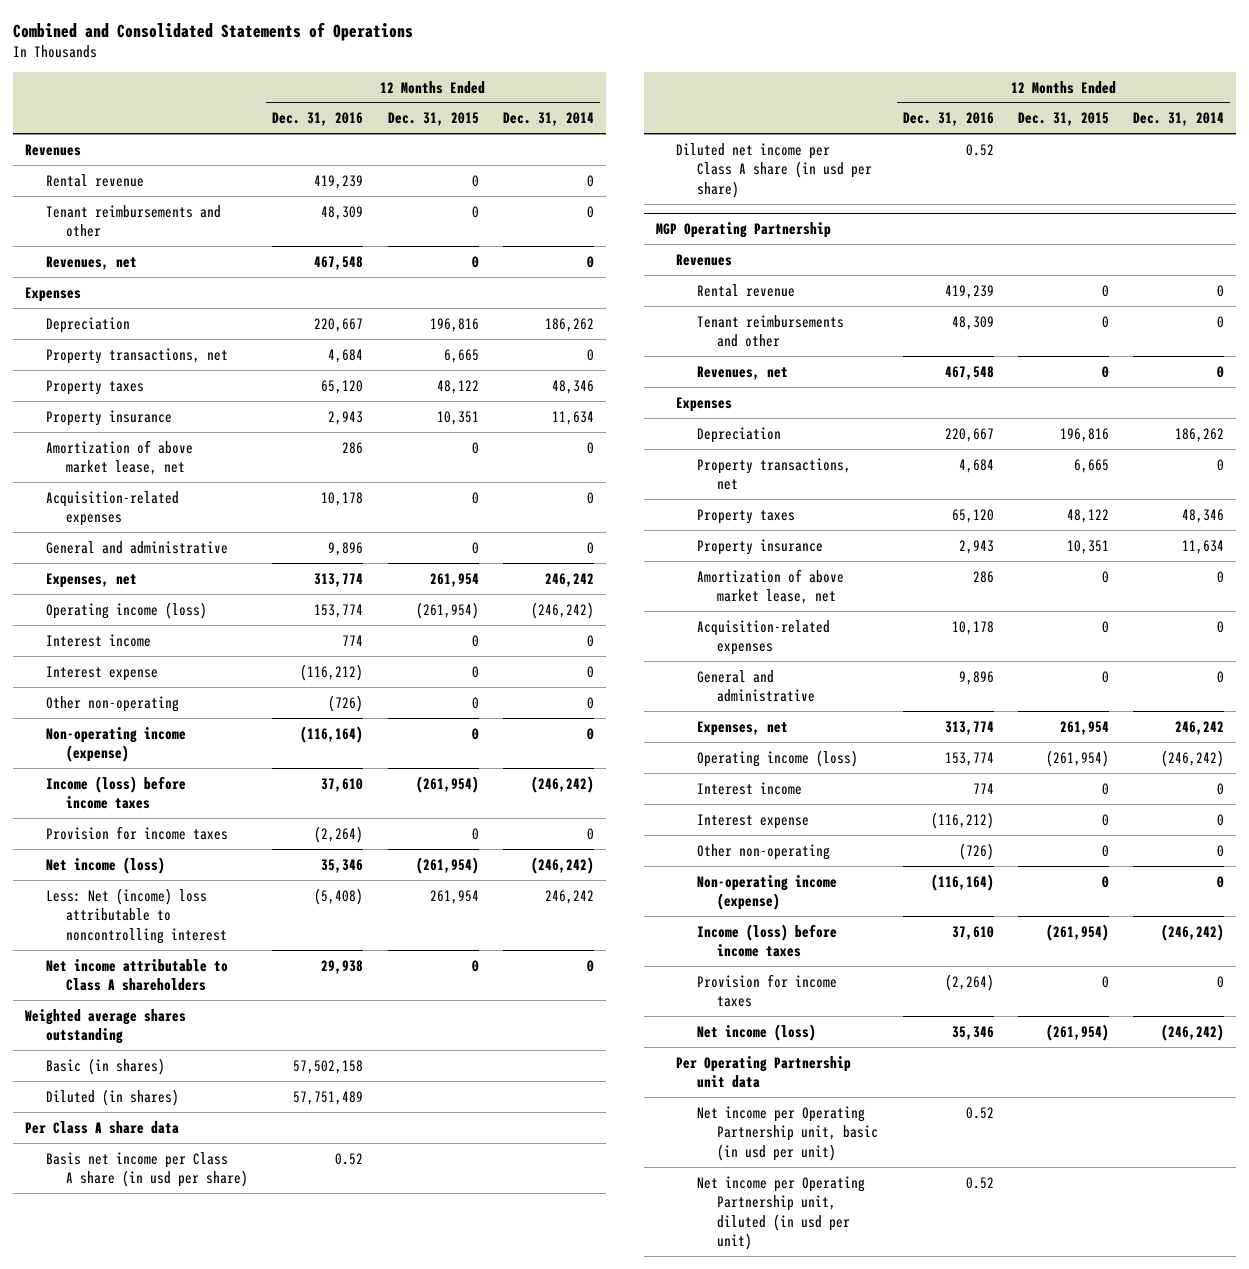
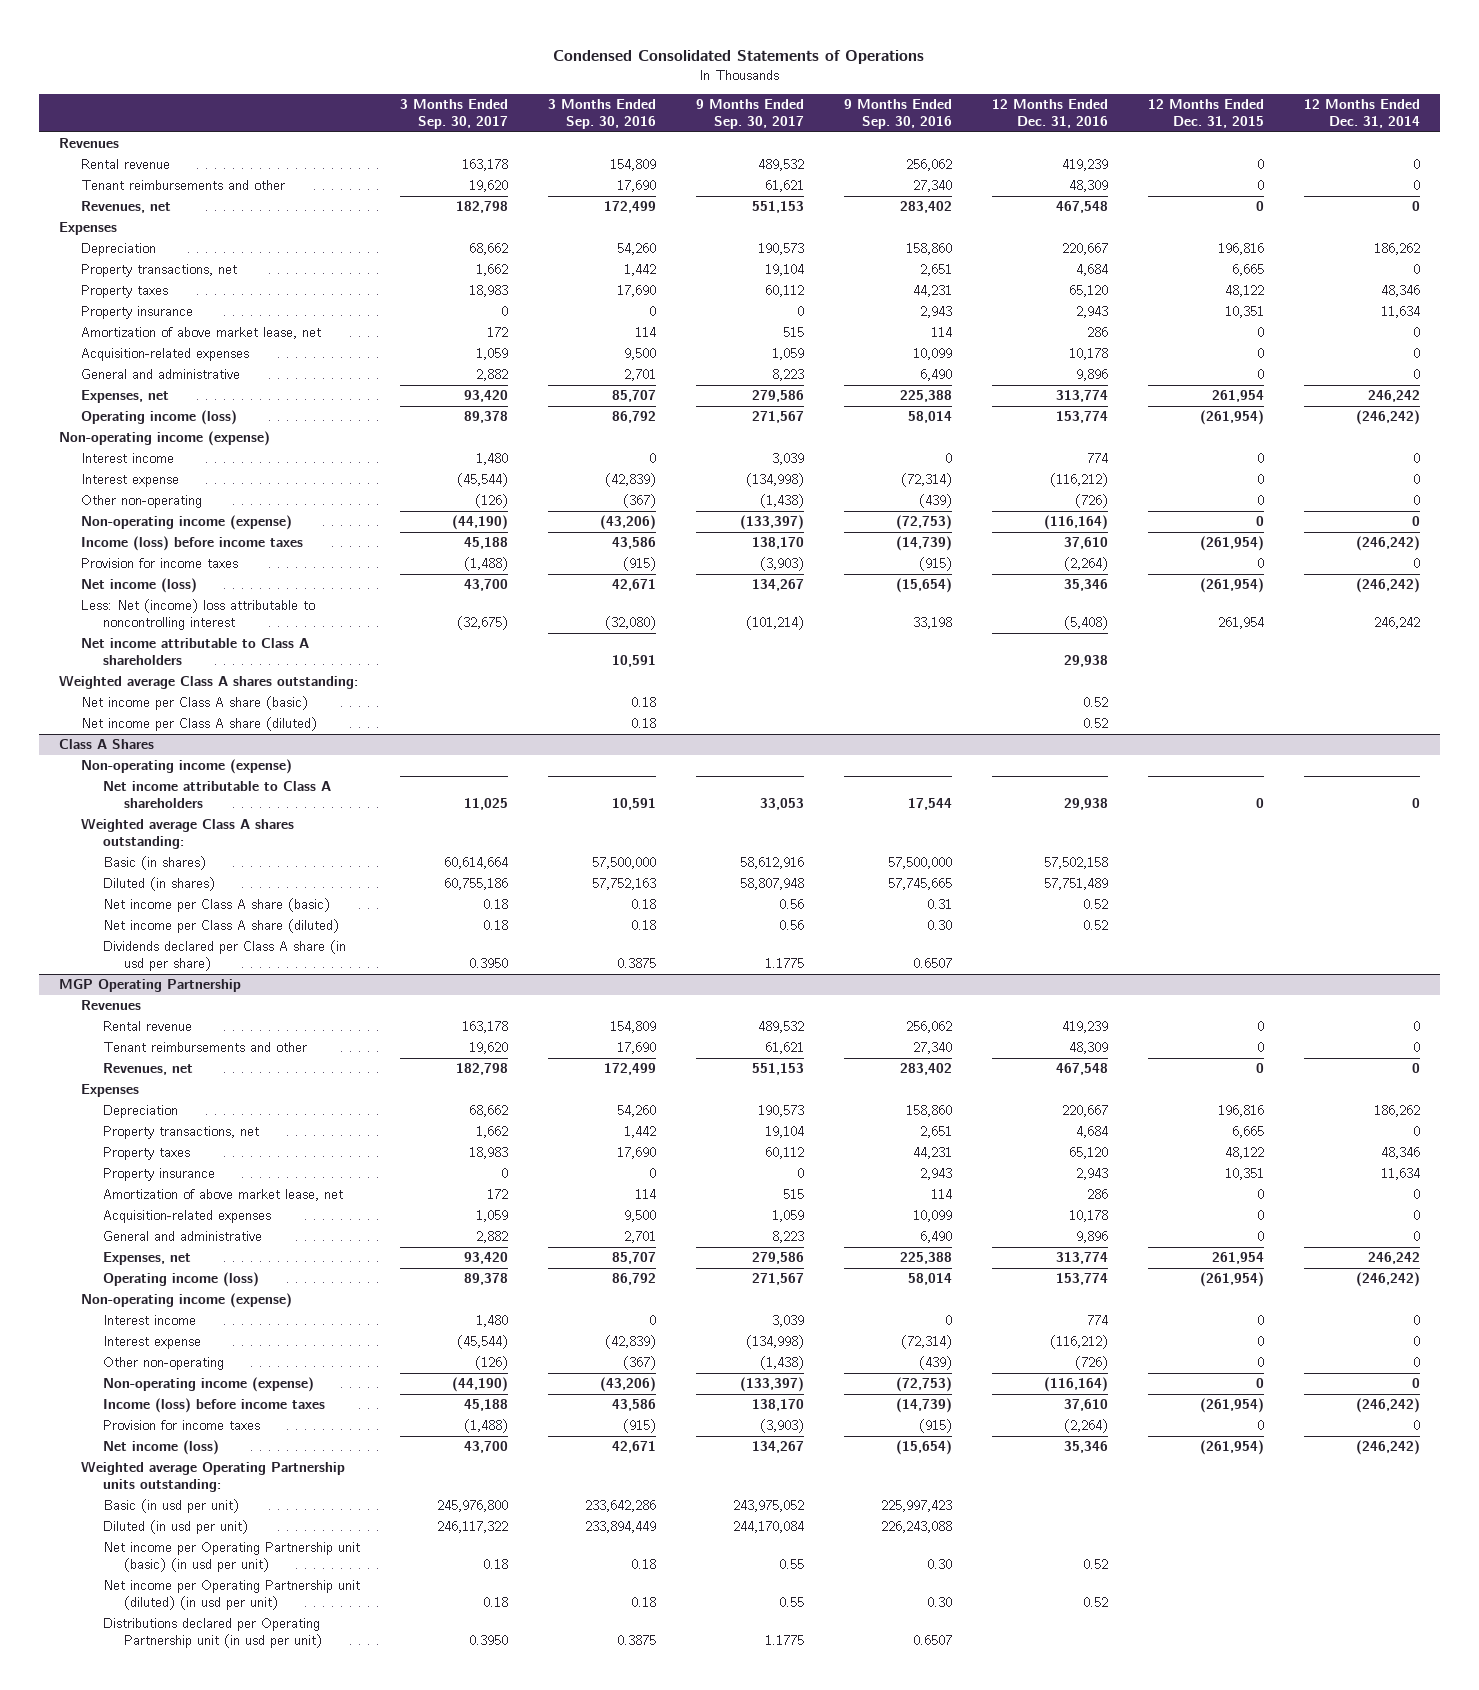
- Combined and Consolidated Statements of Operations
+ Condensed Consolidated Statements of Operations
- | 12 Months Ended Dec. 31, 2016 | 12 Months Ended Dec. 31, 2015 | 12 Months Ended Dec. 31, 2014
+ | 3 Months Ended Sep. 30, 2017 | 3 Months Ended Sep. 30, 2016 | 9 Months Ended Sep. 30, 2017 | 9 Months Ended Sep. 30, 2016 | 12 Months Ended Dec. 31, 2016 | 12 Months Ended Dec. 31, 2015 | 12 Months Ended Dec. 31, 2014
+ Non-operating income (expense)
+ Net income attributable to Class A shareholders | | 10,591 | | | 29,938 | |
+ Weighted average Class A shares outstanding:
+ Net income per Class A share (basic) | | 0.18 | | | 0.52 | |
+ Net income per Class A share (diluted) | | 0.18 | | | 0.52 | |
+ Class A Shares
+ Non-operating income (expense)
- Weighted average shares outstanding
+ Weighted average Class A shares outstanding:
- Per Class A share data
- Basis net income per Class A share (in usd per share) | 0.52 | |
- Diluted net income per Class A share (in usd per share) | 0.52 | |
+ Net income per Class A share (basic) | 0.18 | 0.18 | 0.56 | 0.31 | 0.52 | |
+ Net income per Class A share (diluted) | 0.18 | 0.18 | 0.56 | 0.30 | 0.52 | |
+ Dividends declared per Class A share (in usd per share) | 0.3950 | 0.3875 | 1.1775 | 0.6507 | | |
@ MGP Operating Partnership
+ Non-operating income (expense)
- Per Operating Partnership unit data
- Net income per Operating Partnership unit, basic (in usd per unit) | 0.52 | |
- Net income per Operating Partnership unit, diluted (in usd per unit) | 0.52 | |
+ Weighted average Operating Partnership units outstanding:
+ Basic (in usd per unit) | 245,976,800 | 233,642,286 | 243,975,052 | 225,997,423 | | |
+ Diluted (in usd per unit) | 246,117,322 | 233,894,449 | 244,170,084 | 226,243,088 | | |
+ Net income per Operating Partnership unit (basic) (in usd per unit) | 0.18 | 0.18 | 0.55 | 0.30 | 0.52 | |
+ Net income per Operating Partnership unit (diluted) (in usd per unit) | 0.18 | 0.18 | 0.55 | 0.30 | 0.52 | |
+ Distributions declared per Operating Partnership unit (in usd per unit) | 0.3950 | 0.3875 | 1.1775 | 0.6507 | | |

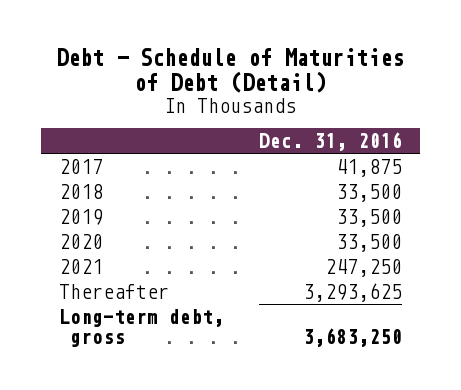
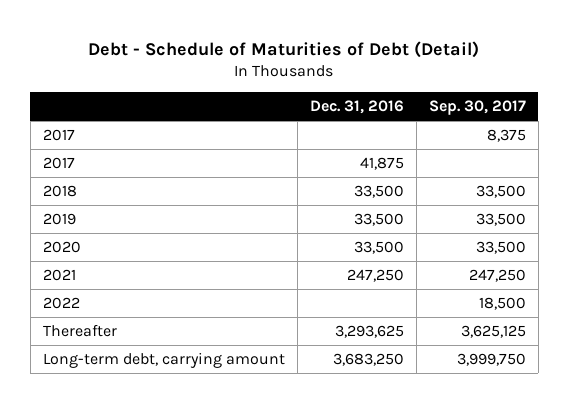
- | Dec. 31, 2016
+ | Dec. 31, 2016 | Sep. 30, 2017
+ 2017 | | 8,375
+ 2022 | | 18,500
- Long-term debt, gross | 3,683,250
+ Long-term debt, carrying amount | 3,683,250 | 3,999,750

